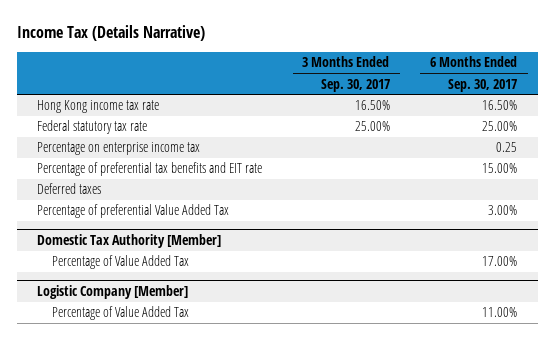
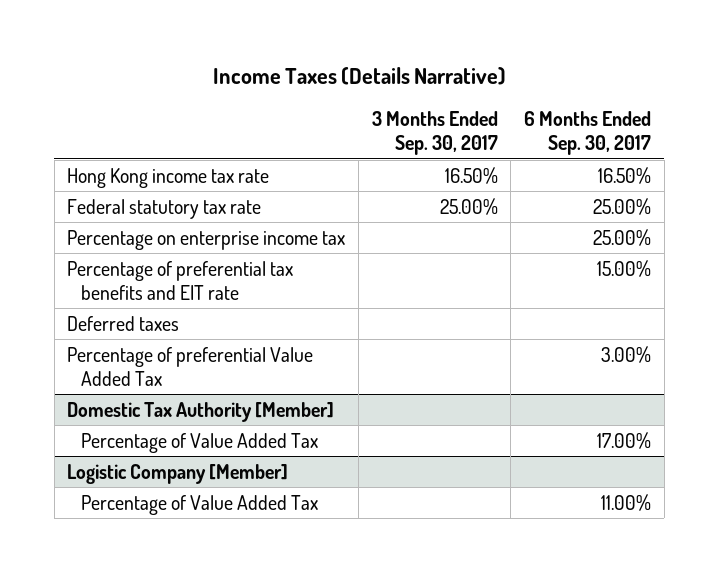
- Income Tax (Details Narrative)
+ Income Taxes (Details Narrative)
- Percentage on enterprise income tax | | 0.25
+ Percentage on enterprise income tax | | 25.00%

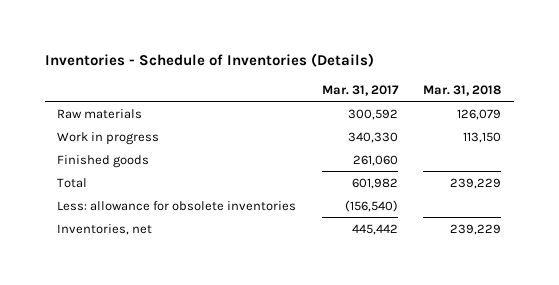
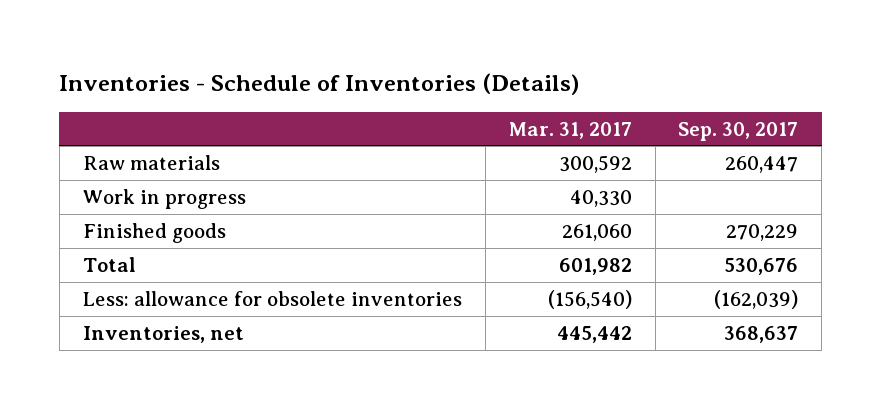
- | Mar. 31, 2017 | Mar. 31, 2018
+ | Mar. 31, 2017 | Sep. 30, 2017
- Work in progress | 340,330 | 113,150
+ Work in progress | 40,330 |

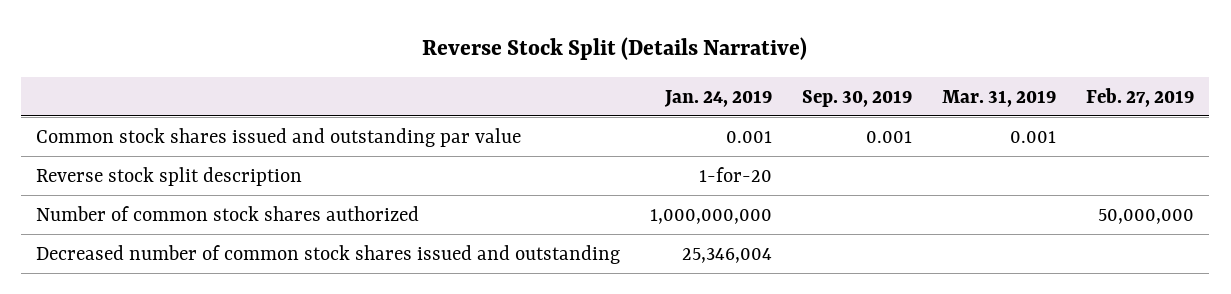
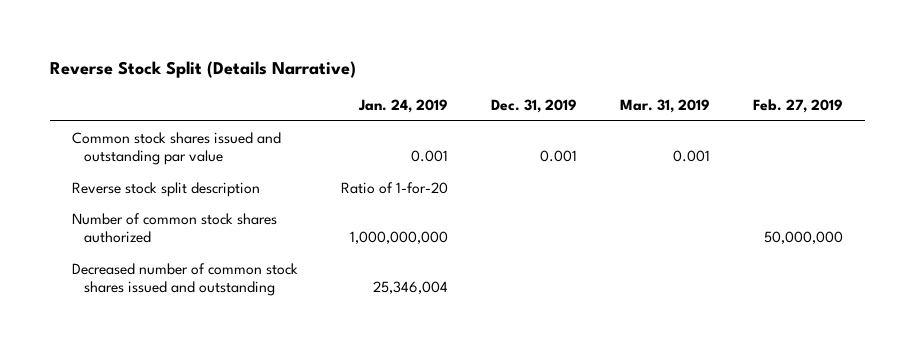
- | Jan. 24, 2019 | Sep. 30, 2019 | Mar. 31, 2019 | Feb. 27, 2019
+ | Jan. 24, 2019 | Dec. 31, 2019 | Mar. 31, 2019 | Feb. 27, 2019
- Reverse stock split description | 1-for-20 | | |
+ Reverse stock split description | Ratio of 1-for-20 | | |

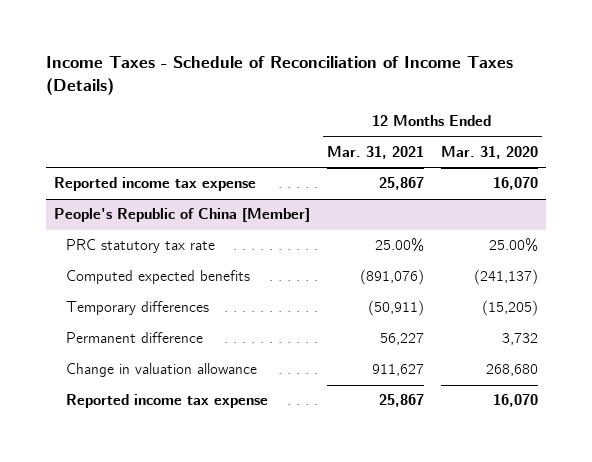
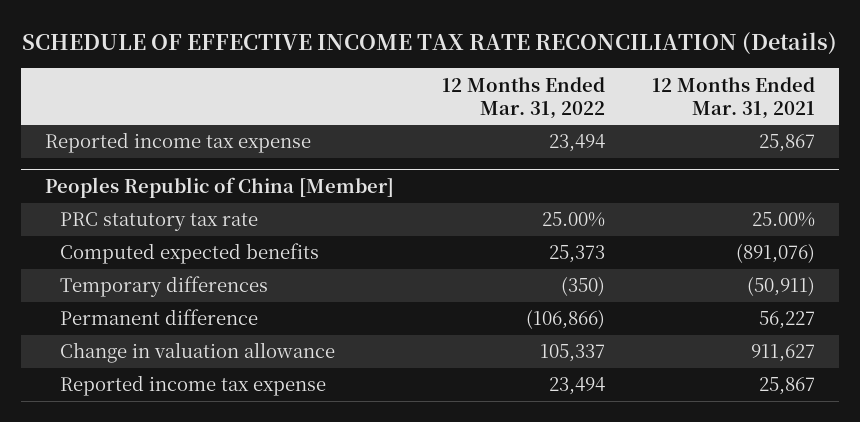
- Income Taxes - Schedule of Reconciliation of Income Taxes (Details)
+ SCHEDULE OF EFFECTIVE INCOME TAX RATE RECONCILIATION (Details)
- | 12 Months Ended Mar. 31, 2021 | 12 Months Ended Mar. 31, 2020
+ | 12 Months Ended Mar. 31, 2022 | 12 Months Ended Mar. 31, 2021
- People's Republic of China [Member]
+ Peoples Republic of China [Member]

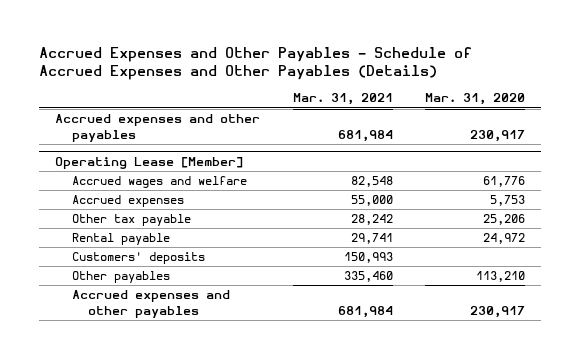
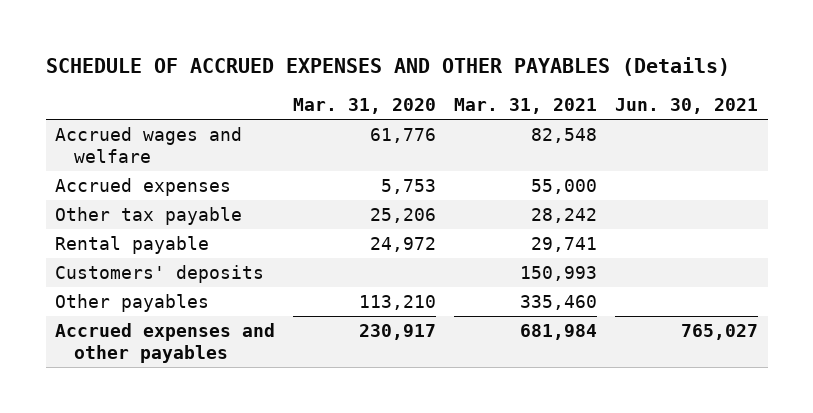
- Accrued Expenses and Other Payables - Schedule of Accrued Expenses and Other Payables (Details)
+ SCHEDULE OF ACCRUED EXPENSES AND OTHER PAYABLES (Details)
- | Mar. 31, 2021 | Mar. 31, 2020
+ | Mar. 31, 2020 | Mar. 31, 2021 | Jun. 30, 2021
- Accrued expenses and other payables | 681,984 | 230,917
- Operating Lease [Member]

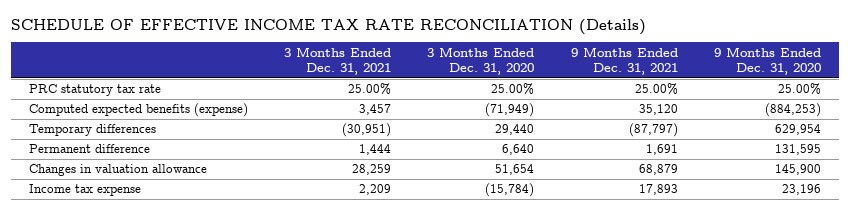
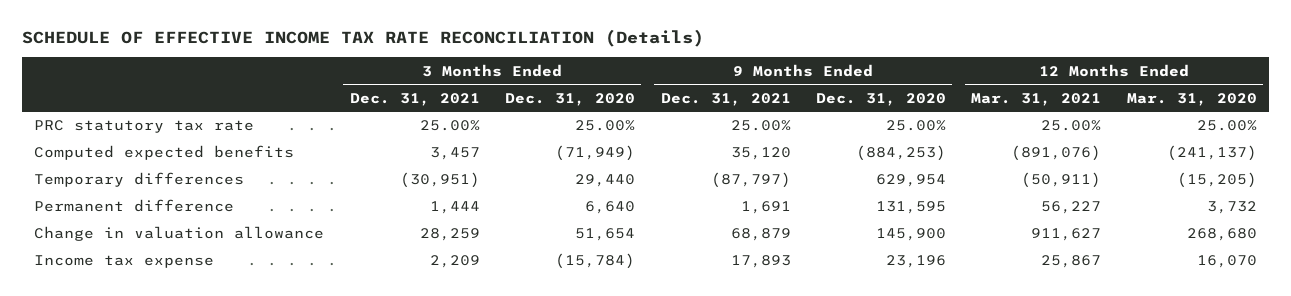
- | 3 Months Ended Dec. 31, 2021 | 3 Months Ended Dec. 31, 2020 | 9 Months Ended Dec. 31, 2021 | 9 Months Ended Dec. 31, 2020
+ | 3 Months Ended Dec. 31, 2021 | 3 Months Ended Dec. 31, 2020 | 9 Months Ended Dec. 31, 2021 | 9 Months Ended Dec. 31, 2020 | 12 Months Ended Mar. 31, 2021 | 12 Months Ended Mar. 31, 2020
- Computed expected benefits (expense) | 3,457 | (71,949) | 35,120 | (884,253)
+ Computed expected benefits | 3,457 | (71,949) | 35,120 | (884,253) | (891,076) | (241,137)
- Changes in valuation allowance | 28,259 | 51,654 | 68,879 | 145,900
+ Change in valuation allowance | 28,259 | 51,654 | 68,879 | 145,900 | 911,627 | 268,680

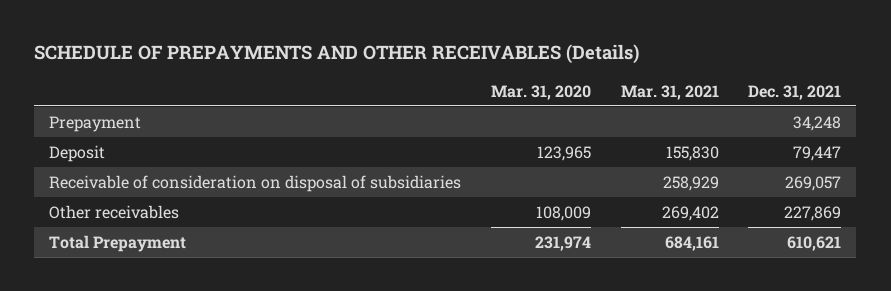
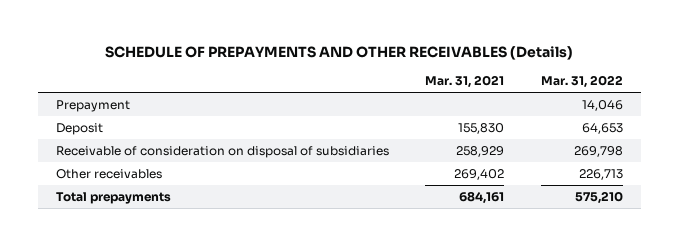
- | Mar. 31, 2020 | Mar. 31, 2021 | Dec. 31, 2021
+ | Mar. 31, 2021 | Mar. 31, 2022
- Total Prepayment | 231,974 | 684,161 | 610,621
+ Total prepayments | 684,161 | 575,210

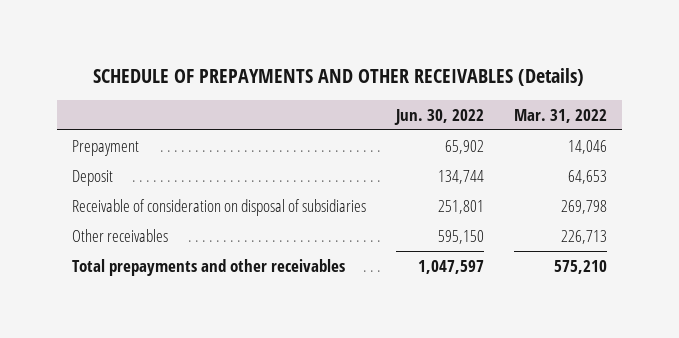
- | Mar. 31, 2021 | Mar. 31, 2022
+ | Jun. 30, 2022 | Mar. 31, 2022
- Total prepayments | 684,161 | 575,210
+ Total prepayments and other receivables | 1,047,597 | 575,210

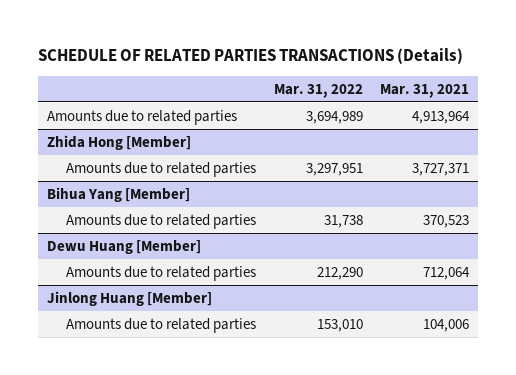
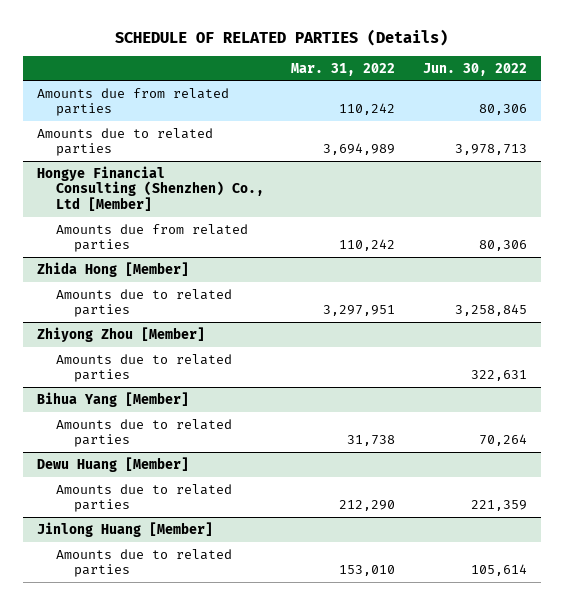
- SCHEDULE OF RELATED PARTIES TRANSACTIONS (Details)
+ SCHEDULE OF RELATED PARTIES (Details)
- | Mar. 31, 2022 | Mar. 31, 2021
+ | Mar. 31, 2022 | Jun. 30, 2022
+ Amounts due from related parties | 110,242 | 80,306
+ Hongye Financial Consulting (Shenzhen) Co., Ltd [Member]
+ Amounts due from related parties | 110,242 | 80,306
+ Zhiyong Zhou [Member]
+ Amounts due to related parties | | 322,631

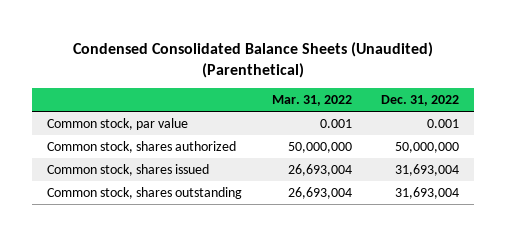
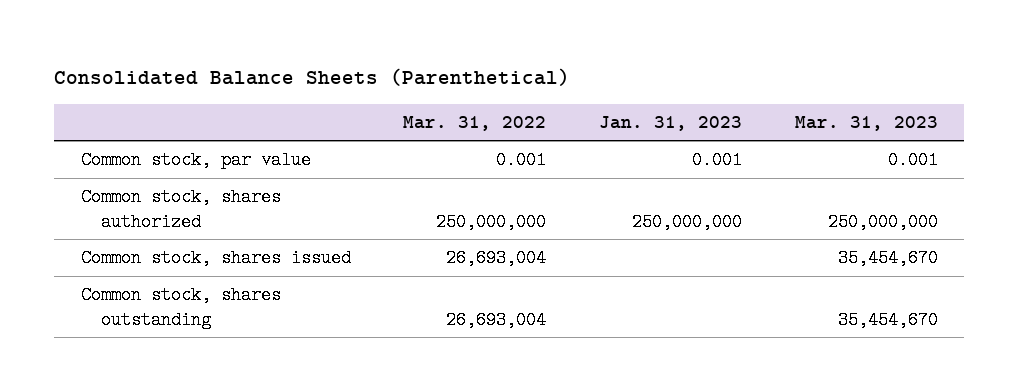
- Condensed Consolidated Balance Sheets (Unaudited) (Parenthetical)
+ Consolidated Balance Sheets (Parenthetical)
- | Mar. 31, 2022 | Dec. 31, 2022
+ | Mar. 31, 2022 | Jan. 31, 2023 | Mar. 31, 2023
- Common stock, shares authorized | 50,000,000 | 50,000,000
+ Common stock, shares authorized | 250,000,000 | 250,000,000 | 250,000,000

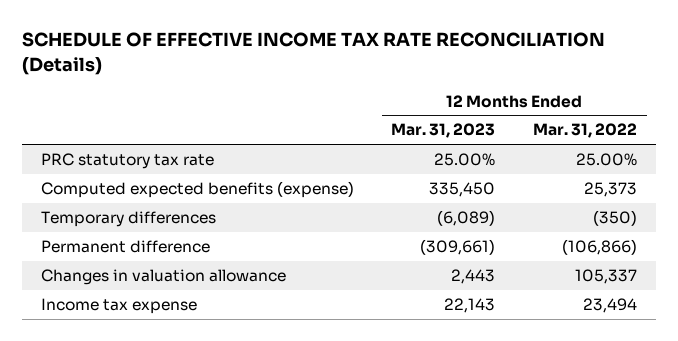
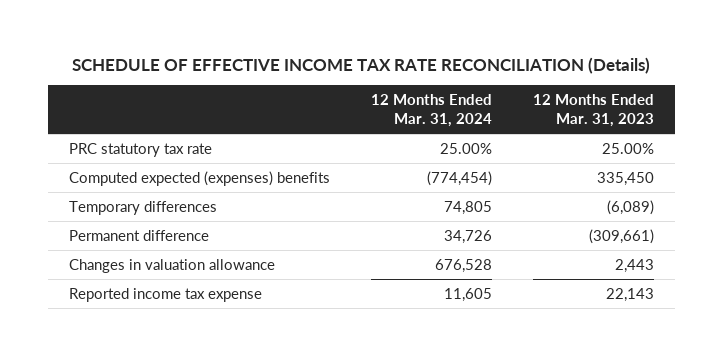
- | 12 Months Ended Mar. 31, 2023 | 12 Months Ended Mar. 31, 2022
+ | 12 Months Ended Mar. 31, 2024 | 12 Months Ended Mar. 31, 2023
- Computed expected benefits (expense) | 335,450 | 25,373
+ Computed expected (expenses) benefits | (774,454) | 335,450
- Income tax expense | 22,143 | 23,494
+ Reported income tax expense | 11,605 | 22,143

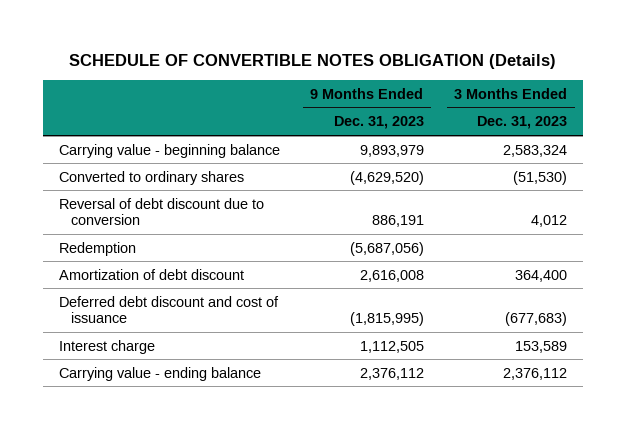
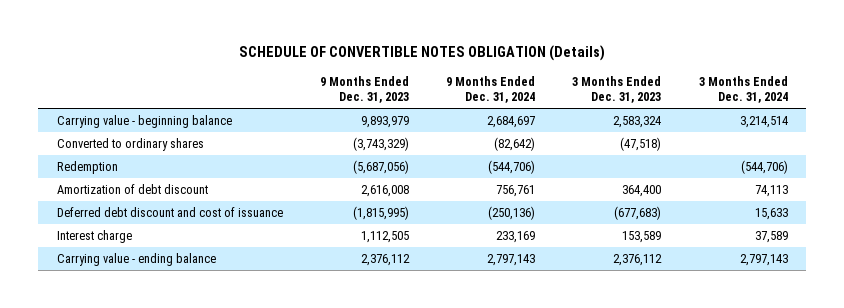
- | 9 Months Ended Dec. 31, 2023 | 3 Months Ended Dec. 31, 2023
+ | 9 Months Ended Dec. 31, 2023 | 9 Months Ended Dec. 31, 2024 | 3 Months Ended Dec. 31, 2023 | 3 Months Ended Dec. 31, 2024
- Converted to ordinary shares | (4,629,520) | (51,530)
- Reversal of debt discount due to conversion | 886,191 | 4,012
+ Converted to ordinary shares | (3,743,329) | (82,642) | (47,518) |

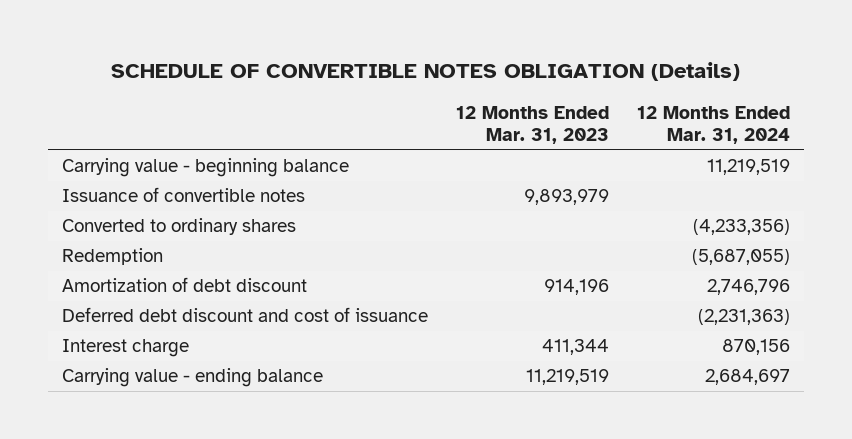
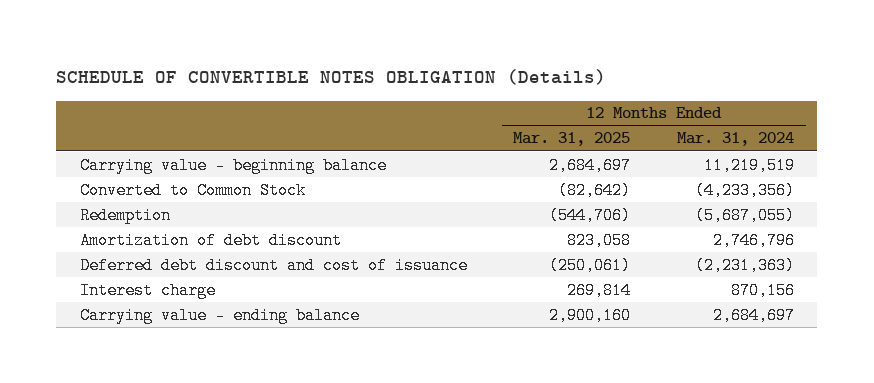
- | 12 Months Ended Mar. 31, 2023 | 12 Months Ended Mar. 31, 2024
+ | 12 Months Ended Mar. 31, 2025 | 12 Months Ended Mar. 31, 2024
- Issuance of convertible notes | 9,893,979 |
- Converted to ordinary shares | | (4,233,356)
+ Converted to Common Stock | (82,642) | (4,233,356)

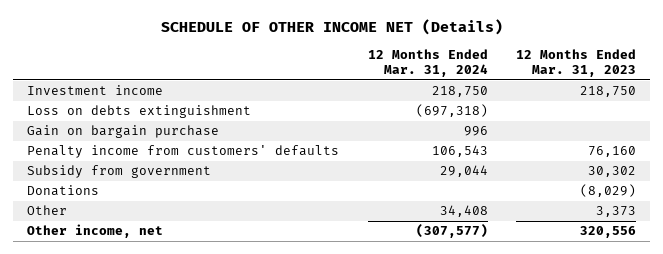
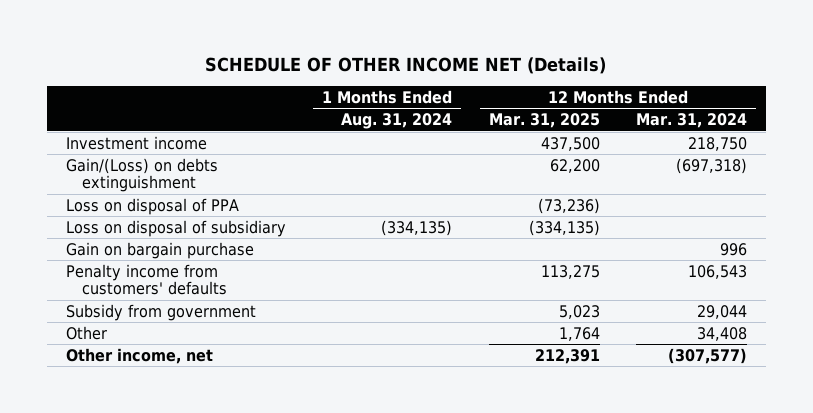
- | 12 Months Ended Mar. 31, 2024 | 12 Months Ended Mar. 31, 2023
+ | 1 Months Ended Aug. 31, 2024 | 12 Months Ended Mar. 31, 2025 | 12 Months Ended Mar. 31, 2024
- Loss on debts extinguishment | (697,318) |
+ Gain/(Loss) on debts extinguishment | | 62,200 | (697,318)
+ Loss on disposal of PPA | | (73,236) |
+ Loss on disposal of subsidiary | (334,135) | (334,135) |
- Donations | | (8,029)

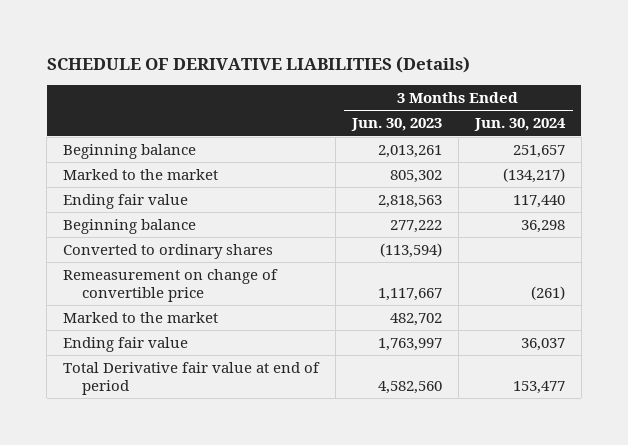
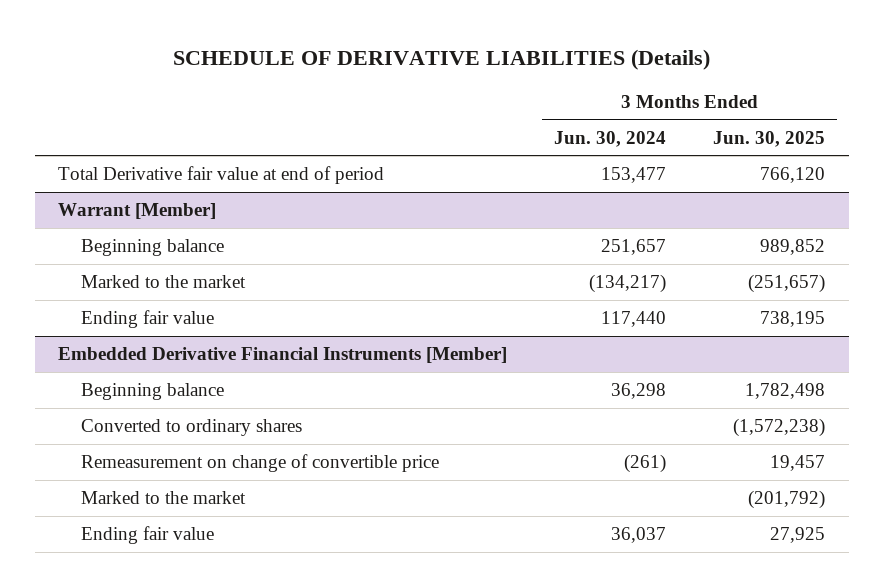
- | 3 Months Ended Jun. 30, 2023 | 3 Months Ended Jun. 30, 2024
+ | 3 Months Ended Jun. 30, 2024 | 3 Months Ended Jun. 30, 2025
moved up: Total Derivative fair value at end of period | 153,477 | 766,120
+ Warrant [Member]
+ Embedded Derivative Financial Instruments [Member]

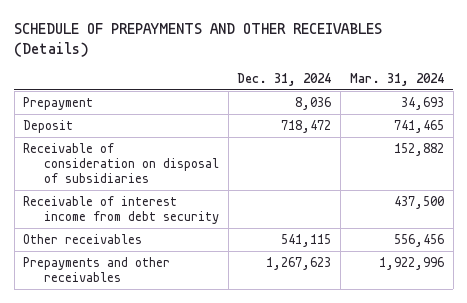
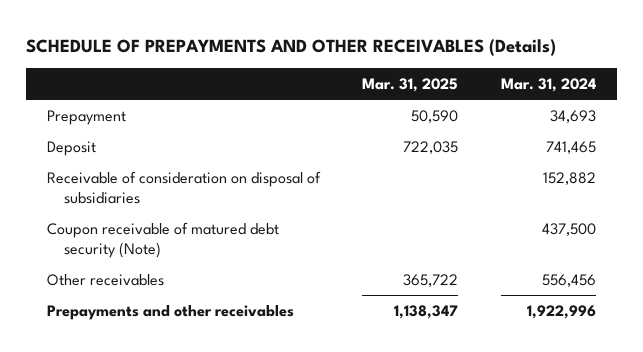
- | Dec. 31, 2024 | Mar. 31, 2024
+ | Mar. 31, 2025 | Mar. 31, 2024
- Receivable of interest income from debt security | | 437,500
+ Coupon receivable of matured debt security (Note) | | 437,500

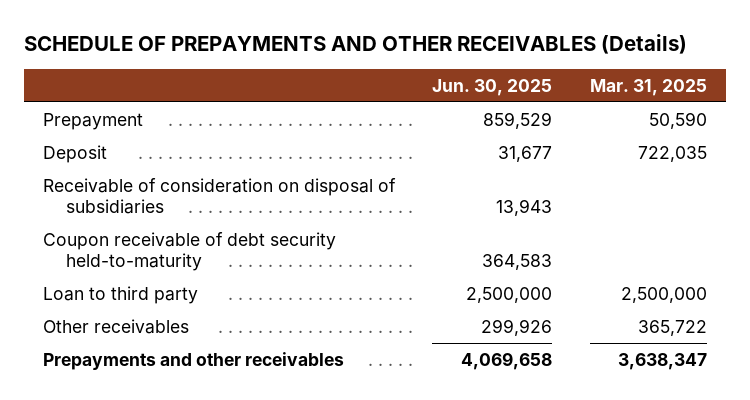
- | Mar. 31, 2025 | Mar. 31, 2024
+ | Jun. 30, 2025 | Mar. 31, 2025
- Coupon receivable of matured debt security (Note) | | 437,500
+ Coupon receivable of debt security held-to-maturity | 364,583 |
+ Loan to third party | 2,500,000 | 2,500,000
- Prepayments and other receivables | 1,138,347 | 1,922,996
+ Prepayments and other receivables | 4,069,658 | 3,638,347

